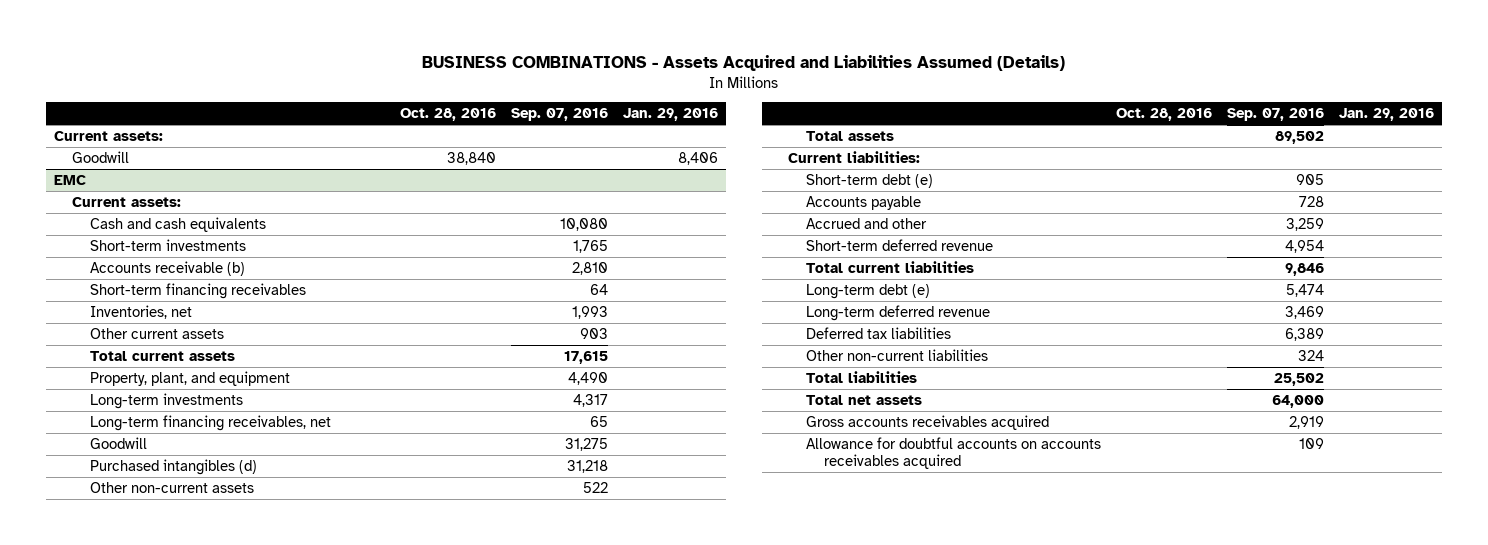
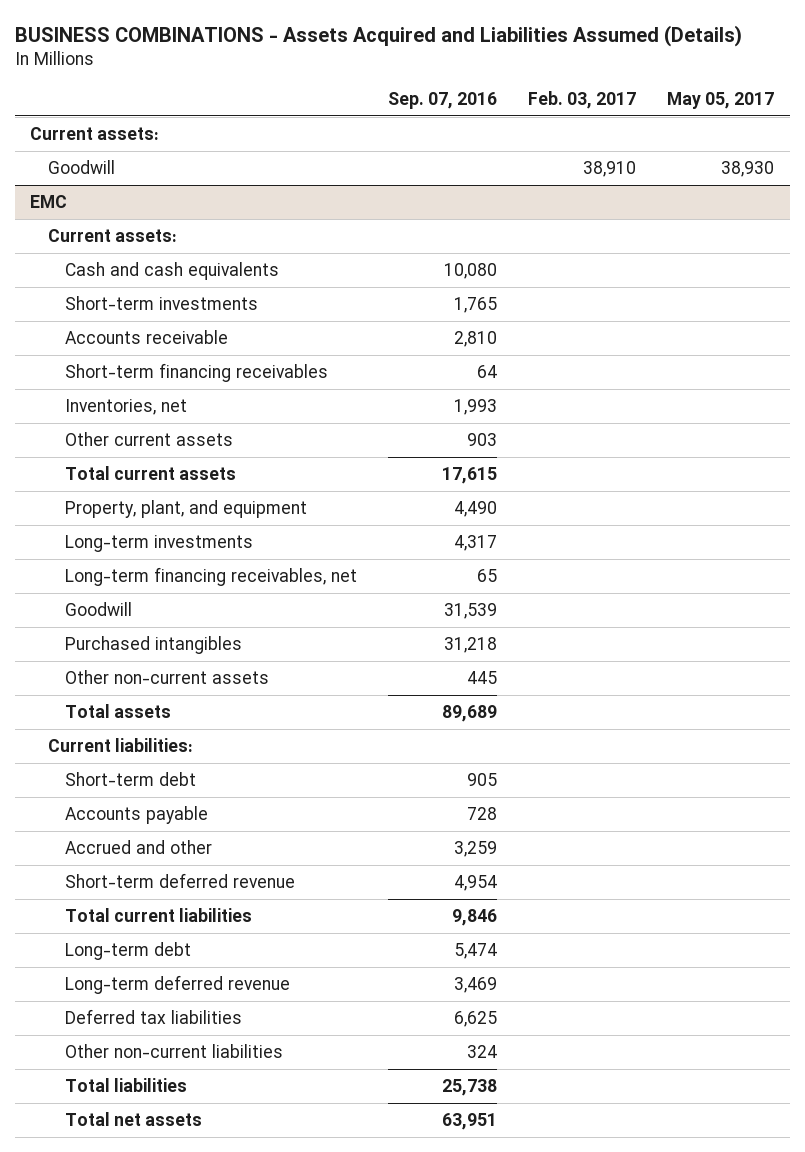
- | Oct. 28, 2016 | Sep. 07, 2016 | Jan. 29, 2016
+ | Sep. 07, 2016 | Feb. 03, 2017 | May 05, 2017
@ EMC
- Accounts receivable (b) | | 2,810 |
+ Accounts receivable | 2,810 | |
- Goodwill | | 31,275 |
- Purchased intangibles (d) | | 31,218 |
- Other non-current assets | | 522 |
- Total assets | | 89,502 |
+ Goodwill | 31,539 | |
+ Purchased intangibles | 31,218 | |
+ Other non-current assets | 445 | |
+ Total assets | 89,689 | |
- Short-term debt (e) | | 905 |
+ Short-term debt | 905 | |
- Long-term debt (e) | | 5,474 |
+ Long-term debt | 5,474 | |
- Deferred tax liabilities | | 6,389 |
+ Deferred tax liabilities | 6,625 | |
- Total liabilities | | 25,502 |
- Total net assets | | 64,000 |
- Gross accounts receivables acquired | | 2,919 |
- Allowance for doubtful accounts on accounts receivables acquired | | 109 |
+ Total liabilities | 25,738 | |
+ Total net assets | 63,951 | |

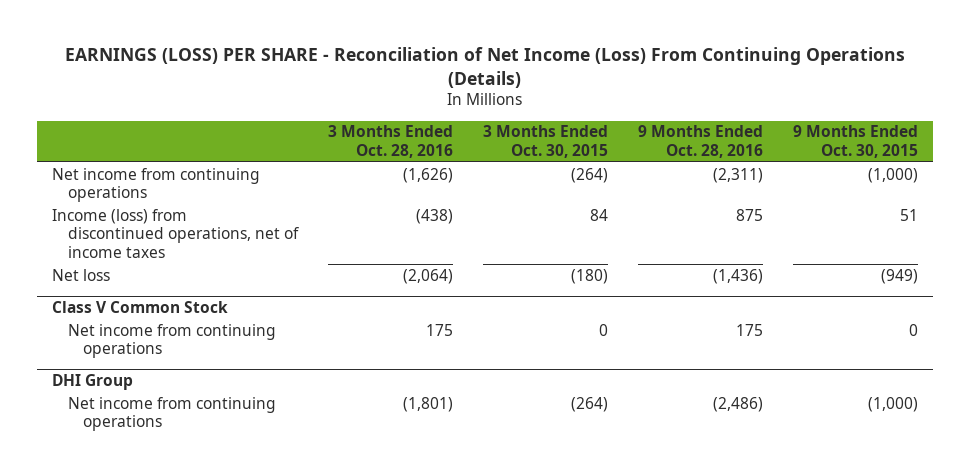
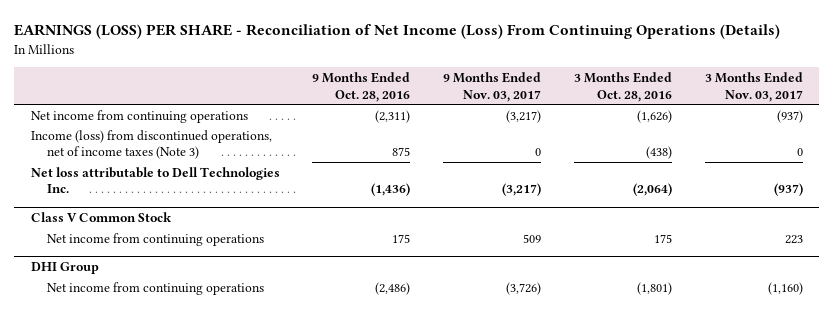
- | 3 Months Ended Oct. 28, 2016 | 3 Months Ended Oct. 30, 2015 | 9 Months Ended Oct. 28, 2016 | 9 Months Ended Oct. 30, 2015
+ | 9 Months Ended Oct. 28, 2016 | 9 Months Ended Nov. 03, 2017 | 3 Months Ended Oct. 28, 2016 | 3 Months Ended Nov. 03, 2017
- Income (loss) from discontinued operations, net of income taxes | (438) | 84 | 875 | 51
- Net loss | (2,064) | (180) | (1,436) | (949)
+ Income (loss) from discontinued operations, net of income taxes (Note 3) | 875 | 0 | (438) | 0
+ Net loss attributable to Dell Technologies Inc. | (1,436) | (3,217) | (2,064) | (937)

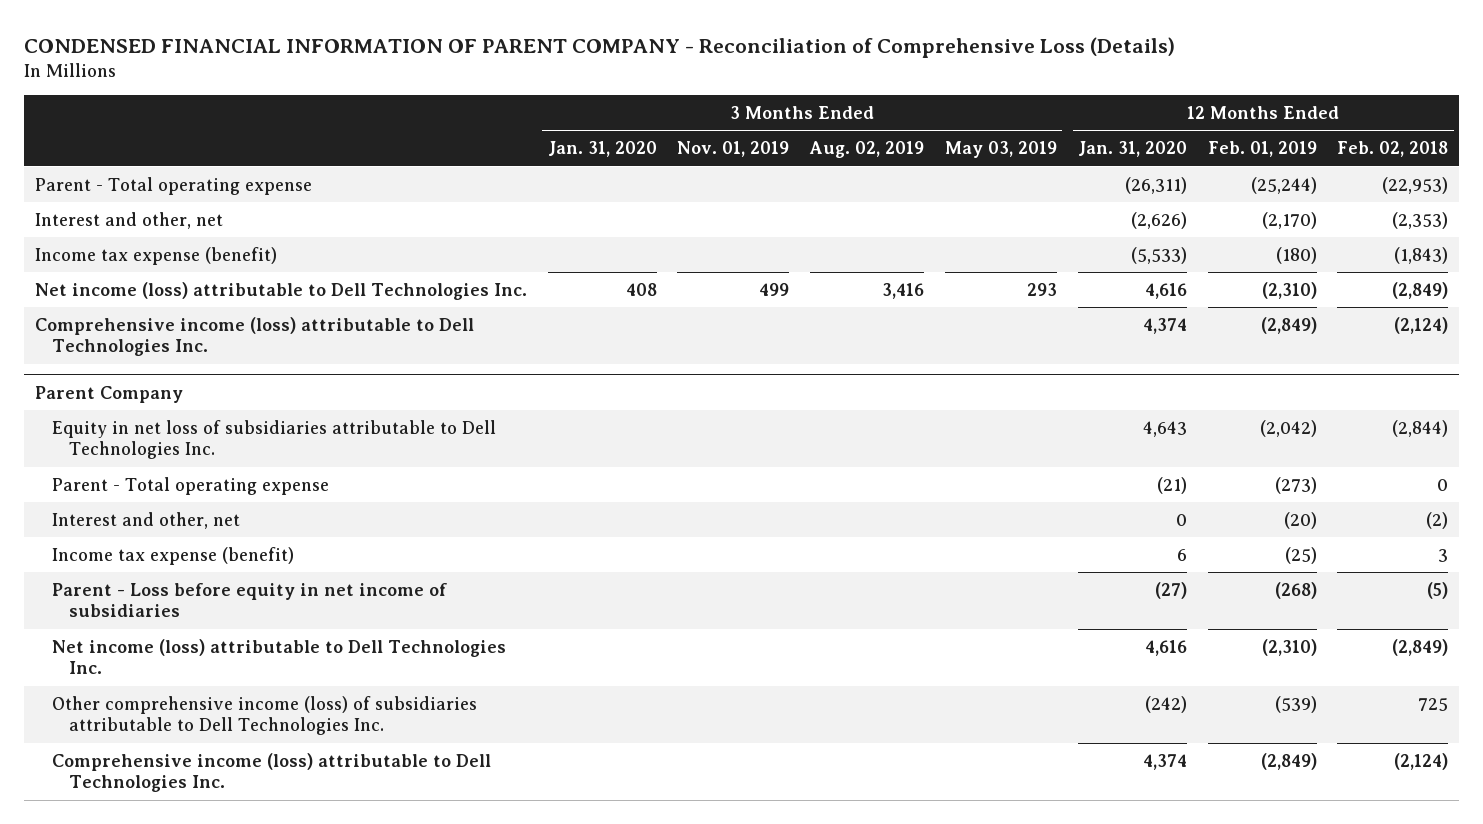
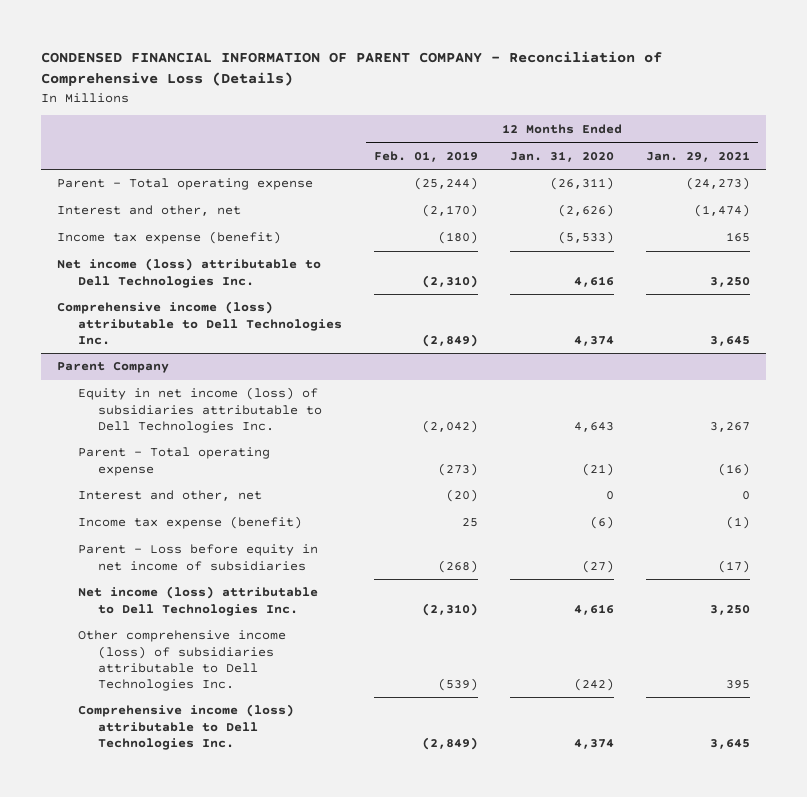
- | 3 Months Ended Jan. 31, 2020 | 3 Months Ended Nov. 01, 2019 | 3 Months Ended Aug. 02, 2019 | 3 Months Ended May 03, 2019 | 12 Months Ended Jan. 31, 2020 | 12 Months Ended Feb. 01, 2019 | 12 Months Ended Feb. 02, 2018
+ | 12 Months Ended Feb. 01, 2019 | 12 Months Ended Jan. 31, 2020 | 12 Months Ended Jan. 29, 2021
@ Parent Company
- Equity in net loss of subsidiaries attributable to Dell Technologies Inc. | | | | | 4,643 | (2,042) | (2,844)
+ Equity in net income (loss) of subsidiaries attributable to Dell Technologies Inc. | (2,042) | 4,643 | 3,267
- Income tax expense (benefit) | | | | | 6 | (25) | 3
+ Income tax expense (benefit) | 25 | (6) | (1)

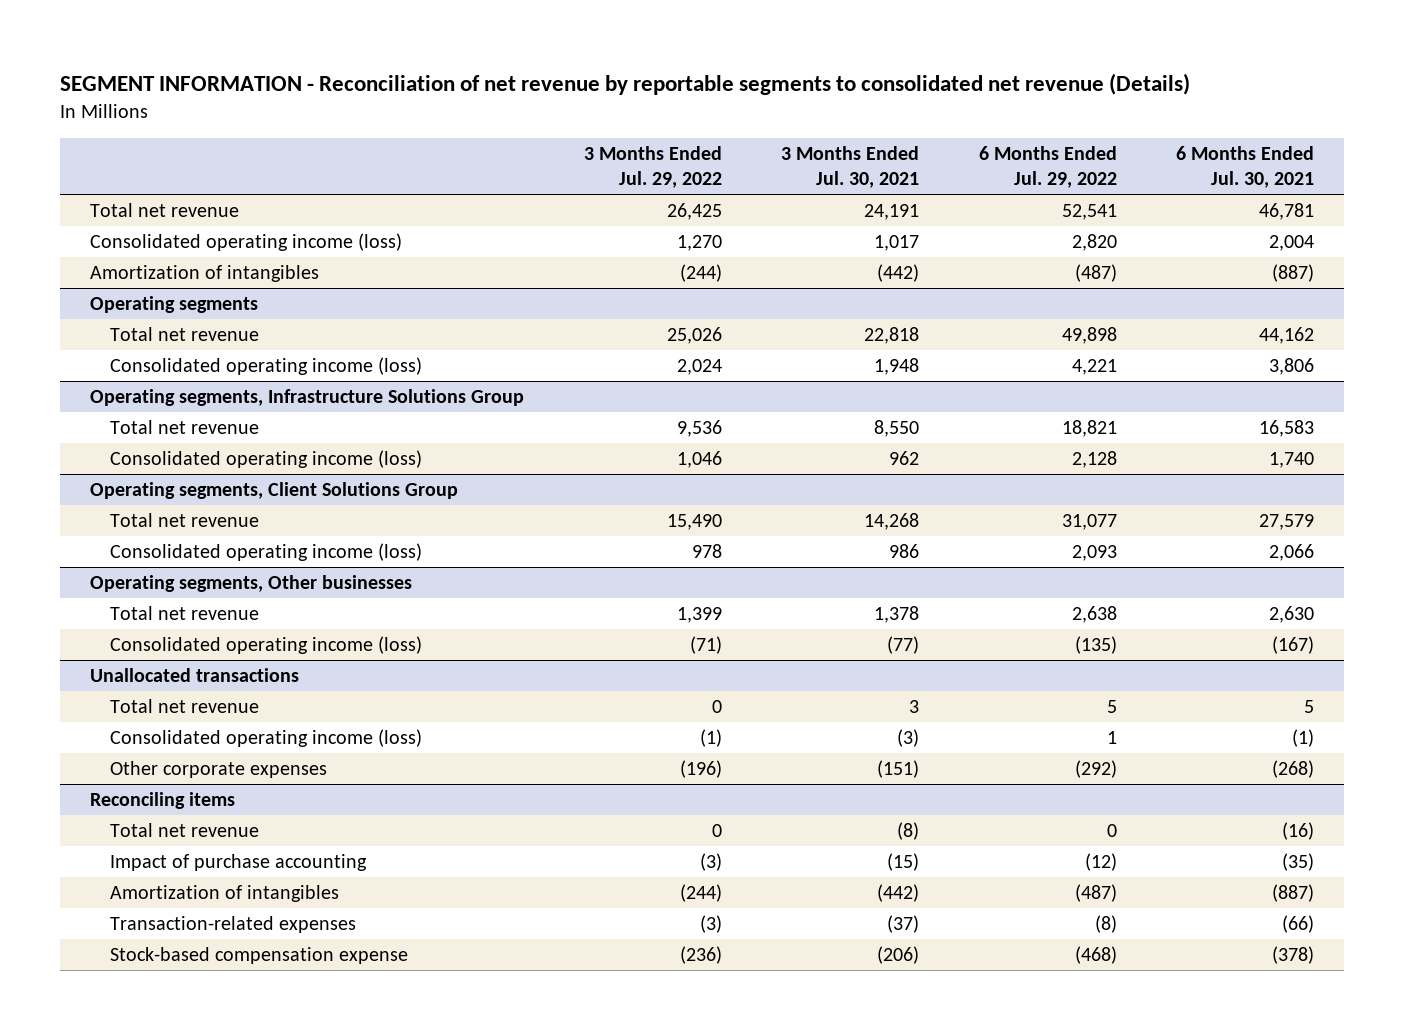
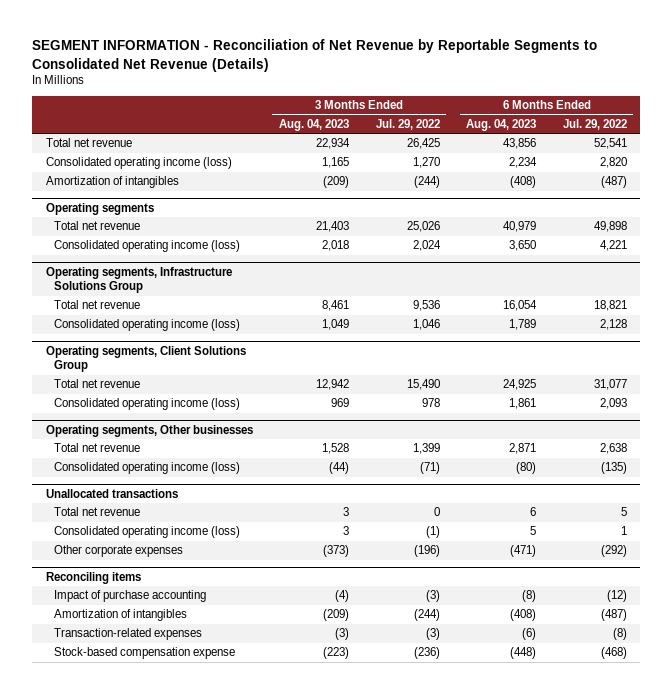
- SEGMENT INFORMATION - Reconciliation of net revenue by reportable segments to consolidated net revenue (Details)
+ SEGMENT INFORMATION - Reconciliation of Net Revenue by Reportable Segments to Consolidated Net Revenue (Details)
- | 3 Months Ended Jul. 29, 2022 | 3 Months Ended Jul. 30, 2021 | 6 Months Ended Jul. 29, 2022 | 6 Months Ended Jul. 30, 2021
+ | 3 Months Ended Aug. 04, 2023 | 3 Months Ended Jul. 29, 2022 | 6 Months Ended Aug. 04, 2023 | 6 Months Ended Jul. 29, 2022
@ Reconciling items
- Total net revenue | 0 | (8) | 0 | (16)

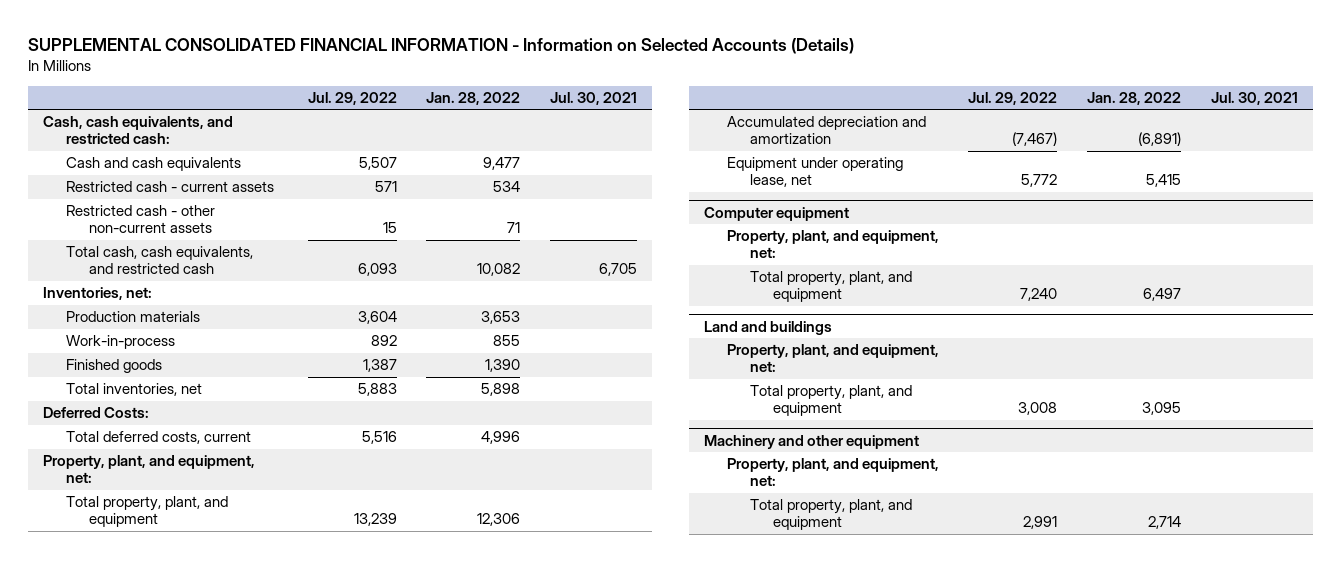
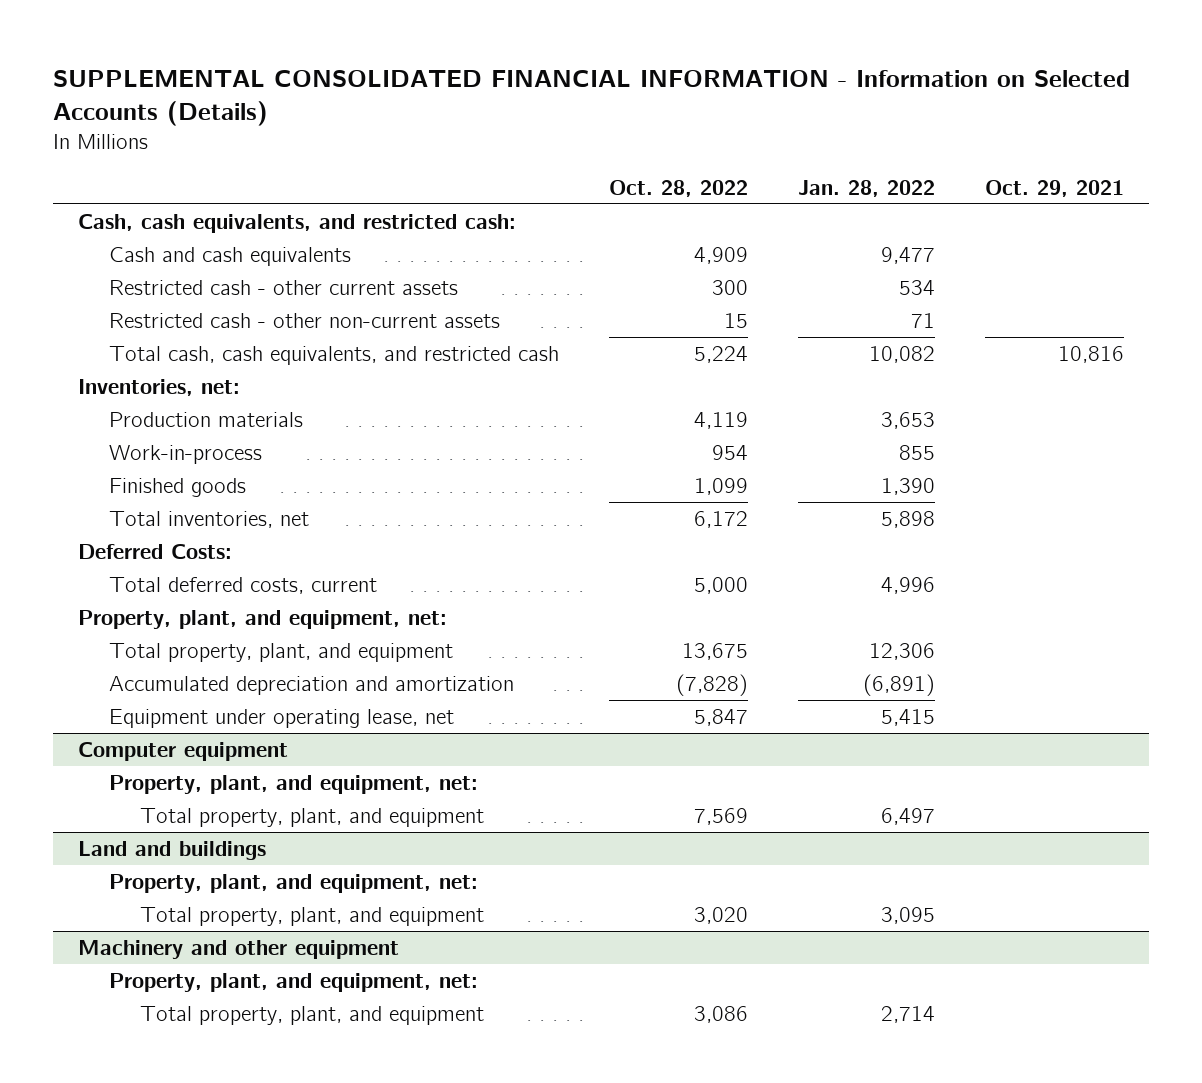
- | Jul. 29, 2022 | Jan. 28, 2022 | Jul. 30, 2021
+ | Oct. 28, 2022 | Jan. 28, 2022 | Oct. 29, 2021
- Restricted cash - current assets | 571 | 534 |
+ Restricted cash - other current assets | 300 | 534 |

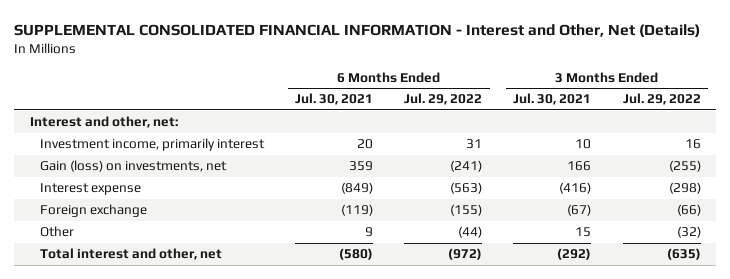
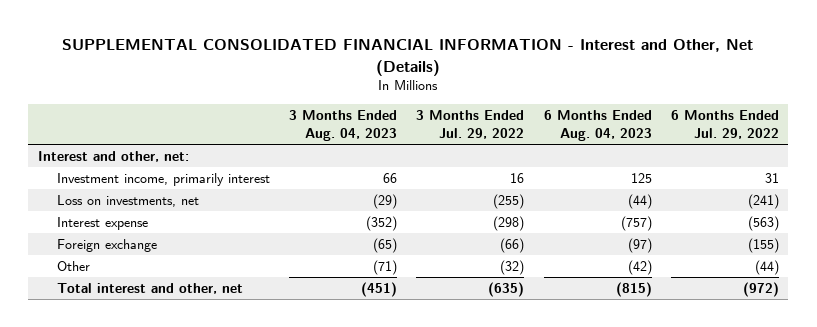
- | 6 Months Ended Jul. 30, 2021 | 6 Months Ended Jul. 29, 2022 | 3 Months Ended Jul. 30, 2021 | 3 Months Ended Jul. 29, 2022
+ | 3 Months Ended Aug. 04, 2023 | 3 Months Ended Jul. 29, 2022 | 6 Months Ended Aug. 04, 2023 | 6 Months Ended Jul. 29, 2022
- Gain (loss) on investments, net | 359 | (241) | 166 | (255)
+ Loss on investments, net | (29) | (255) | (44) | (241)

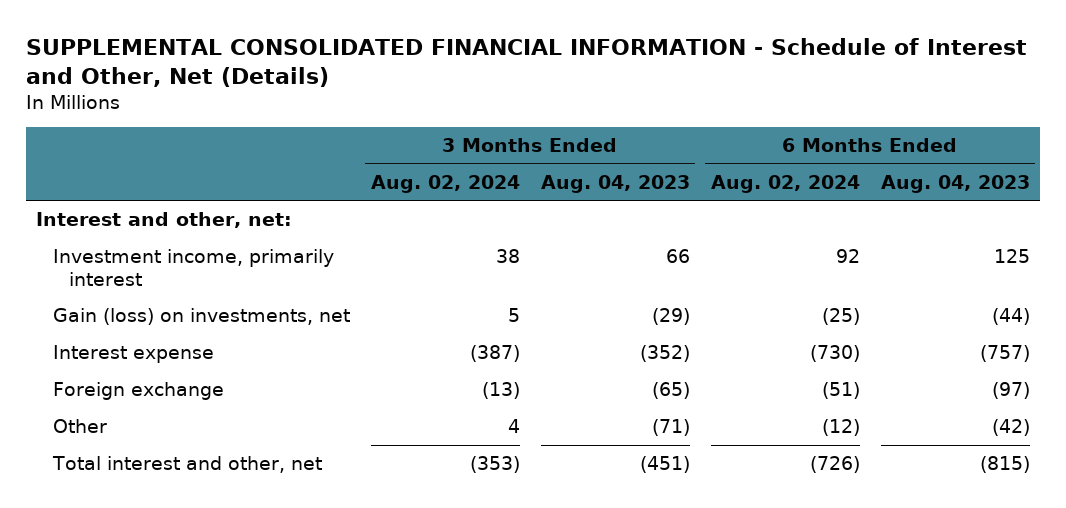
- SUPPLEMENTAL CONSOLIDATED FINANCIAL INFORMATION - Interest and Other, Net (Details)
+ SUPPLEMENTAL CONSOLIDATED FINANCIAL INFORMATION - Schedule of Interest and Other, Net (Details)
- | 3 Months Ended Aug. 04, 2023 | 3 Months Ended Jul. 29, 2022 | 6 Months Ended Aug. 04, 2023 | 6 Months Ended Jul. 29, 2022
+ | 3 Months Ended Aug. 02, 2024 | 3 Months Ended Aug. 04, 2023 | 6 Months Ended Aug. 02, 2024 | 6 Months Ended Aug. 04, 2023
- Loss on investments, net | (29) | (255) | (44) | (241)
+ Gain (loss) on investments, net | 5 | (29) | (25) | (44)

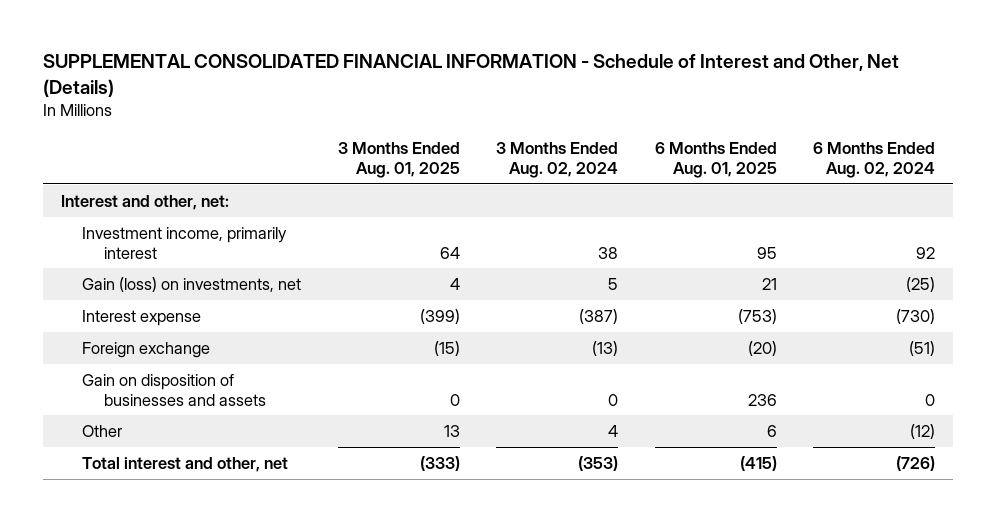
- | 3 Months Ended Aug. 02, 2024 | 3 Months Ended Aug. 04, 2023 | 6 Months Ended Aug. 02, 2024 | 6 Months Ended Aug. 04, 2023
+ | 3 Months Ended Aug. 01, 2025 | 3 Months Ended Aug. 02, 2024 | 6 Months Ended Aug. 01, 2025 | 6 Months Ended Aug. 02, 2024
+ Gain on disposition of businesses and assets | 0 | 0 | 236 | 0

